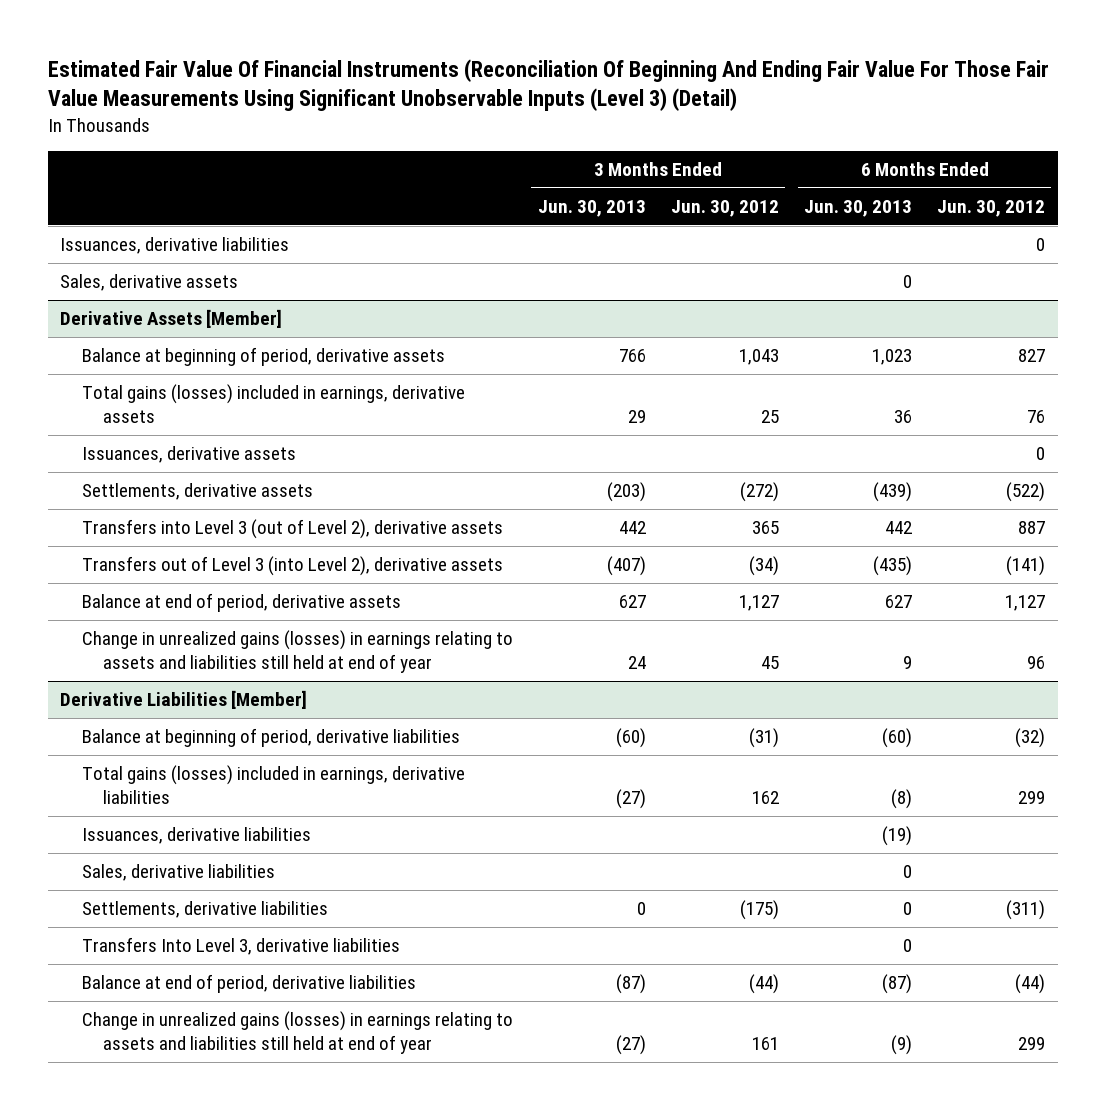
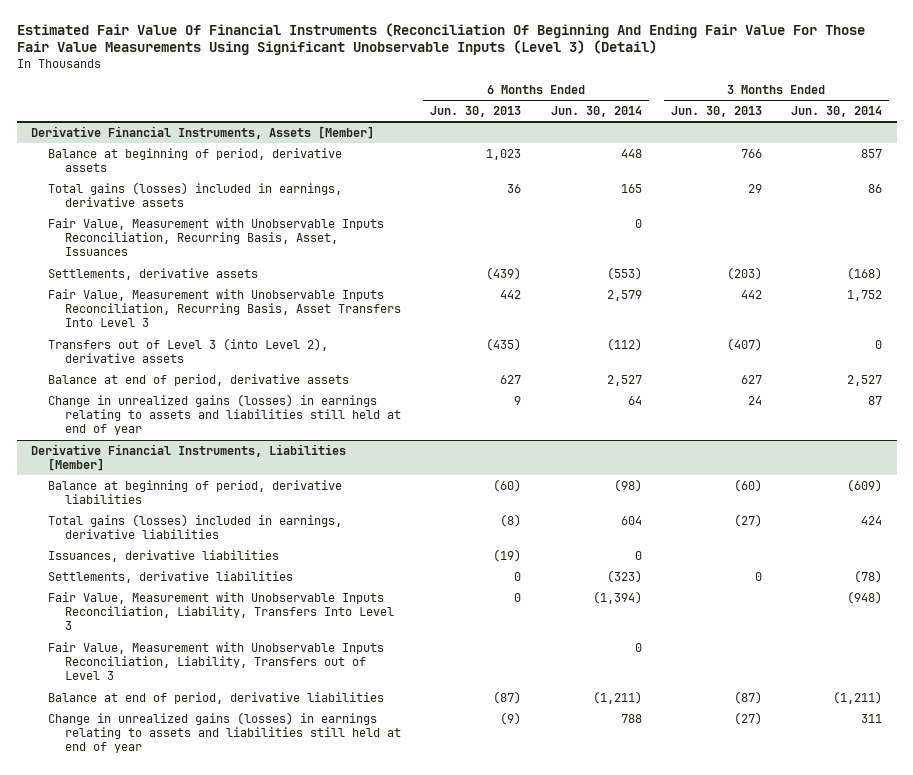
- | 3 Months Ended Jun. 30, 2013 | 3 Months Ended Jun. 30, 2012 | 6 Months Ended Jun. 30, 2013 | 6 Months Ended Jun. 30, 2012
+ | 6 Months Ended Jun. 30, 2013 | 6 Months Ended Jun. 30, 2014 | 3 Months Ended Jun. 30, 2013 | 3 Months Ended Jun. 30, 2014
- Issuances, derivative liabilities | | | | 0
- Sales, derivative assets | | | 0 |
- Derivative Assets [Member]
+ Derivative Financial Instruments, Assets [Member]
- Issuances, derivative assets | | | | 0
+ Fair Value, Measurement with Unobservable Inputs Reconciliation, Recurring Basis, Asset, Issuances | | 0 | |
- Transfers into Level 3 (out of Level 2), derivative assets | 442 | 365 | 442 | 887
+ Fair Value, Measurement with Unobservable Inputs Reconciliation, Recurring Basis, Asset Transfers Into Level 3 | 442 | 2,579 | 442 | 1,752
- Derivative Liabilities [Member]
+ Derivative Financial Instruments, Liabilities [Member]
- Sales, derivative liabilities | | | 0 |
- Transfers Into Level 3, derivative liabilities | | | 0 |
+ Fair Value, Measurement with Unobservable Inputs Reconciliation, Liability, Transfers Into Level 3 | 0 | (1,394) | | (948)
+ Fair Value, Measurement with Unobservable Inputs Reconciliation, Liability, Transfers out of Level 3 | | 0 | |

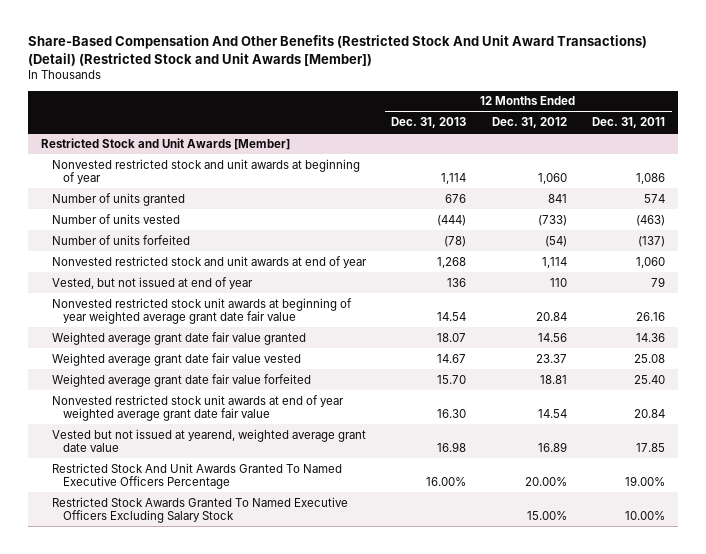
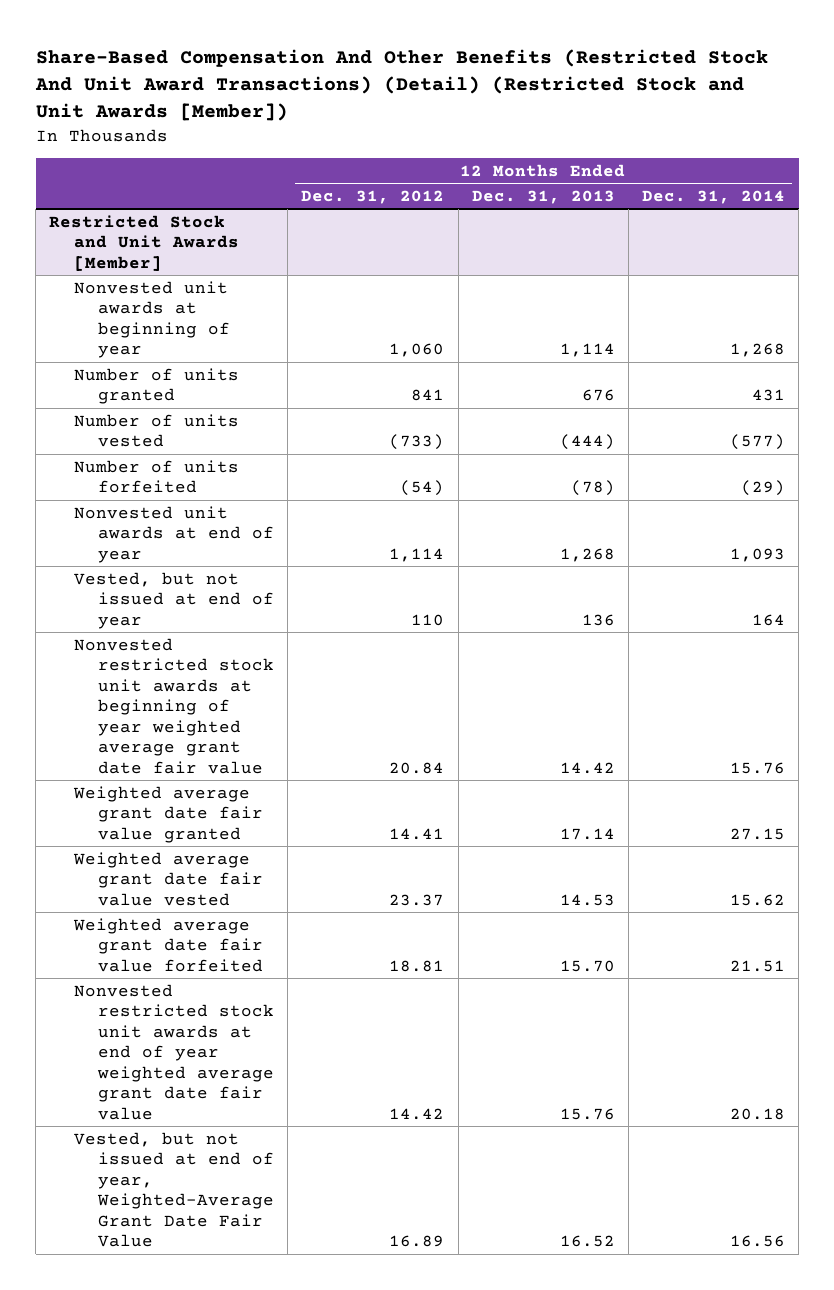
- | 12 Months Ended Dec. 31, 2013 | 12 Months Ended Dec. 31, 2012 | 12 Months Ended Dec. 31, 2011
+ | 12 Months Ended Dec. 31, 2012 | 12 Months Ended Dec. 31, 2013 | 12 Months Ended Dec. 31, 2014
@ Restricted Stock and Unit Awards [Member]
- Nonvested restricted stock and unit awards at beginning of year | 1,114 | 1,060 | 1,086
+ Nonvested unit awards at beginning of year | 1,060 | 1,114 | 1,268
- Nonvested restricted stock and unit awards at end of year | 1,268 | 1,114 | 1,060
+ Nonvested unit awards at end of year | 1,114 | 1,268 | 1,093
- Nonvested restricted stock unit awards at beginning of year weighted average grant date fair value | 14.54 | 20.84 | 26.16
- Weighted average grant date fair value granted | 18.07 | 14.56 | 14.36
- Weighted average grant date fair value vested | 14.67 | 23.37 | 25.08
+ Nonvested restricted stock unit awards at beginning of year weighted average grant date fair value | 20.84 | 14.42 | 15.76
+ Weighted average grant date fair value granted | 14.41 | 17.14 | 27.15
+ Weighted average grant date fair value vested | 23.37 | 14.53 | 15.62
- Nonvested restricted stock unit awards at end of year weighted average grant date fair value | 16.30 | 14.54 | 20.84
- Vested but not issued at yearend, weighted average grant date value | 16.98 | 16.89 | 17.85
- Restricted Stock And Unit Awards Granted To Named Executive Officers Percentage | 16.00% | 20.00% | 19.00%
- Restricted Stock Awards Granted To Named Executive Officers Excluding Salary Stock | | 15.00% | 10.00%
+ Nonvested restricted stock unit awards at end of year weighted average grant date fair value | 14.42 | 15.76 | 20.18
+ Vested, but not issued at end of year, Weighted-Average Grant Date Fair Value | 16.89 | 16.52 | 16.56

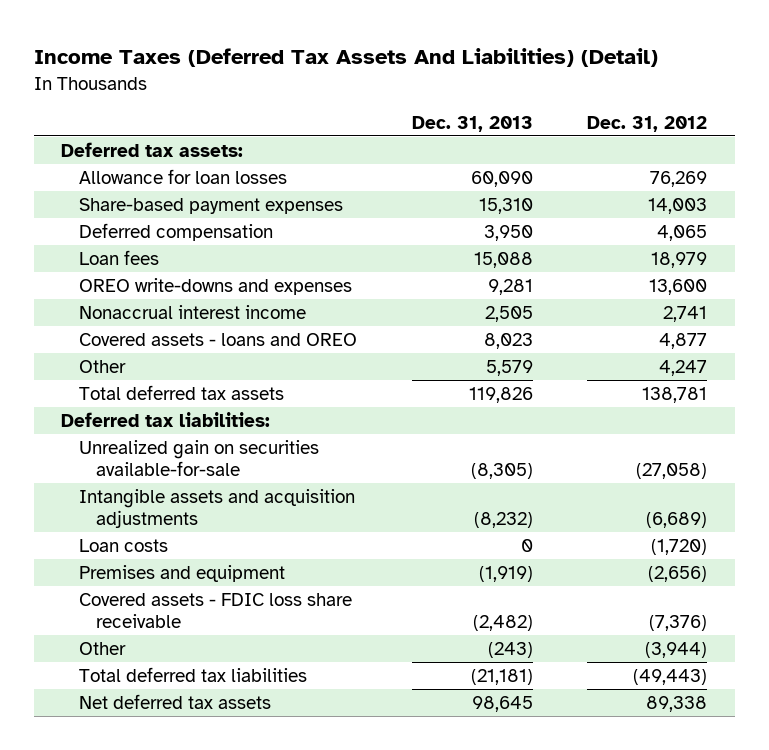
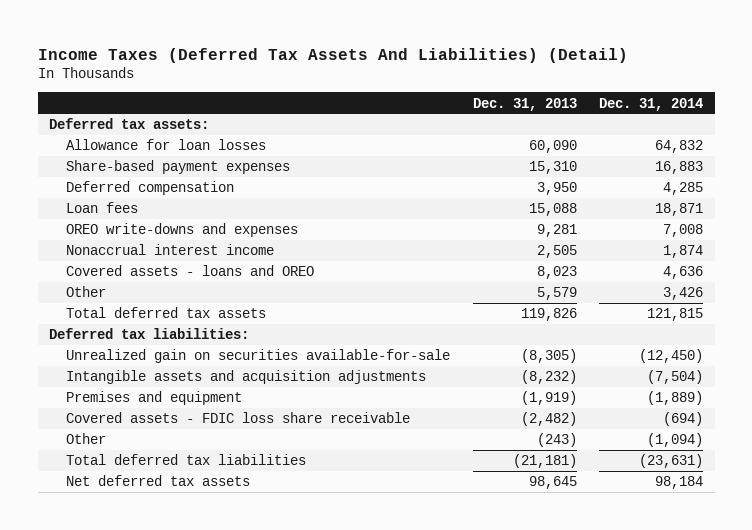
- | Dec. 31, 2013 | Dec. 31, 2012
+ | Dec. 31, 2013 | Dec. 31, 2014
- Loan costs | 0 | (1,720)

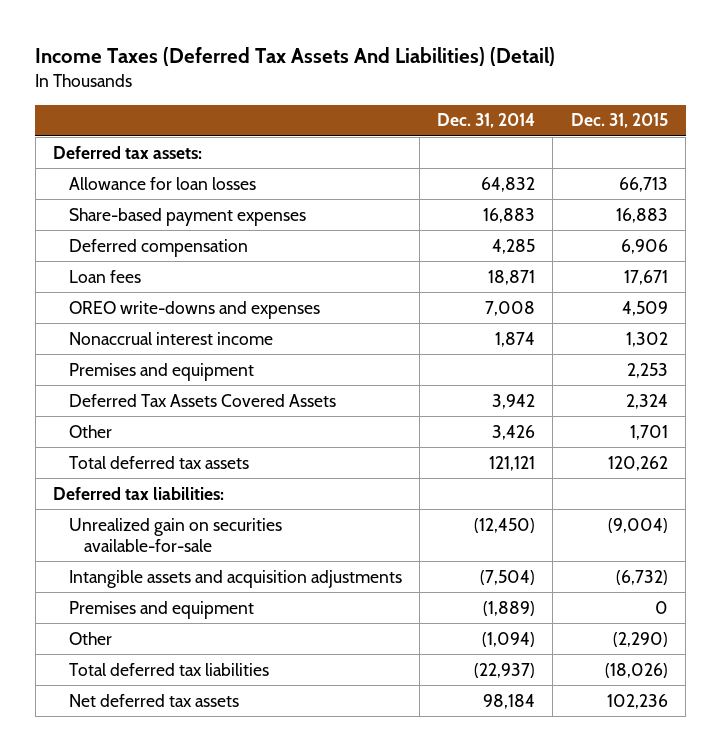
- | Dec. 31, 2013 | Dec. 31, 2014
+ | Dec. 31, 2014 | Dec. 31, 2015
- Covered assets - loans and OREO | 8,023 | 4,636
+ Premises and equipment | | 2,253
+ Deferred Tax Assets Covered Assets | 3,942 | 2,324
- Total deferred tax assets | 119,826 | 121,815
+ Total deferred tax assets | 121,121 | 120,262
- Covered assets - FDIC loss share receivable | (2,482) | (694)
- Total deferred tax liabilities | (21,181) | (23,631)
+ Total deferred tax liabilities | (22,937) | (18,026)

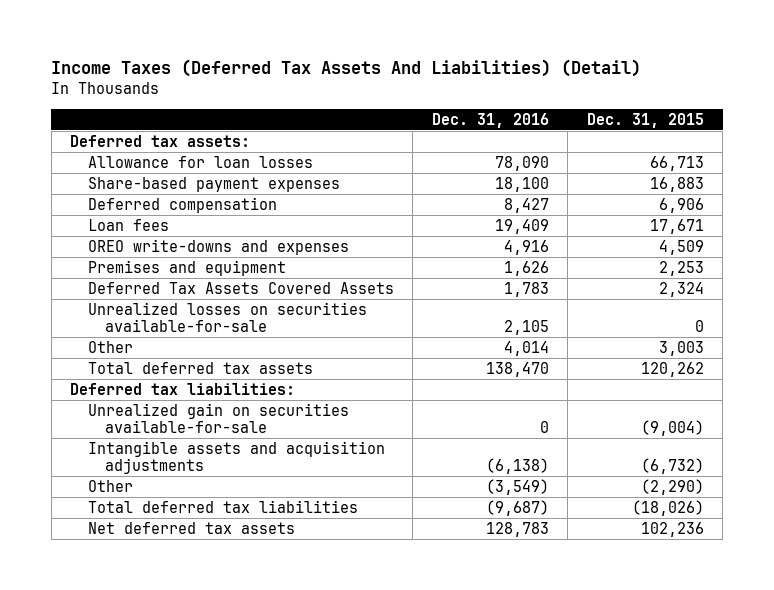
- | Dec. 31, 2014 | Dec. 31, 2015
+ | Dec. 31, 2016 | Dec. 31, 2015
- Nonaccrual interest income | 1,874 | 1,302
- Other | 3,426 | 1,701
+ Unrealized losses on securities available-for-sale | 2,105 | 0
+ Other | 4,014 | 3,003
- Premises and equipment | (1,889) | 0

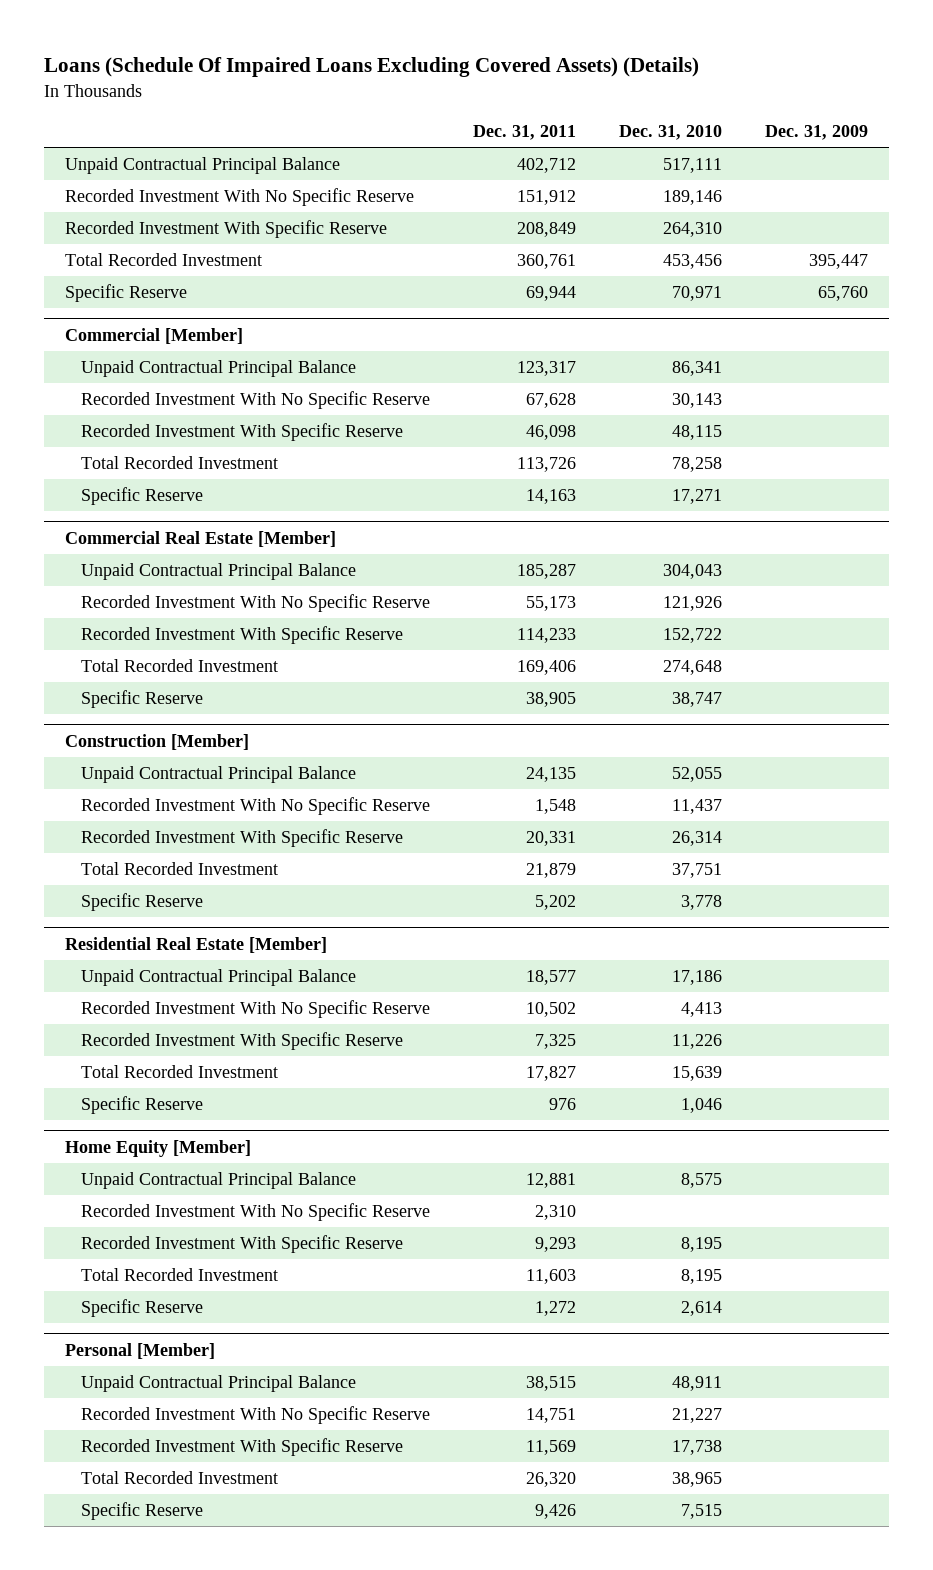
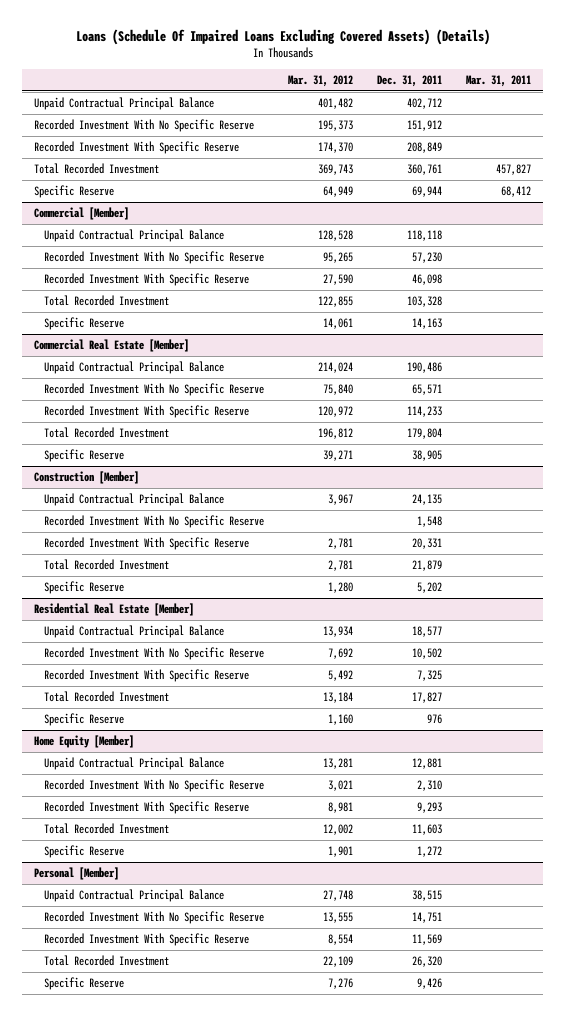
- | Dec. 31, 2011 | Dec. 31, 2010 | Dec. 31, 2009
+ | Mar. 31, 2012 | Dec. 31, 2011 | Mar. 31, 2011
@ Commercial [Member]
- Unpaid Contractual Principal Balance | 123,317 | 86,341 |
- Recorded Investment With No Specific Reserve | 67,628 | 30,143 |
+ Unpaid Contractual Principal Balance | 128,528 | 118,118 |
+ Recorded Investment With No Specific Reserve | 95,265 | 57,230 |
- Total Recorded Investment | 113,726 | 78,258 |
+ Total Recorded Investment | 122,855 | 103,328 |
@ Commercial Real Estate [Member]
- Unpaid Contractual Principal Balance | 185,287 | 304,043 |
- Recorded Investment With No Specific Reserve | 55,173 | 121,926 |
+ Unpaid Contractual Principal Balance | 214,024 | 190,486 |
+ Recorded Investment With No Specific Reserve | 75,840 | 65,571 |
- Total Recorded Investment | 169,406 | 274,648 |
+ Total Recorded Investment | 196,812 | 179,804 |

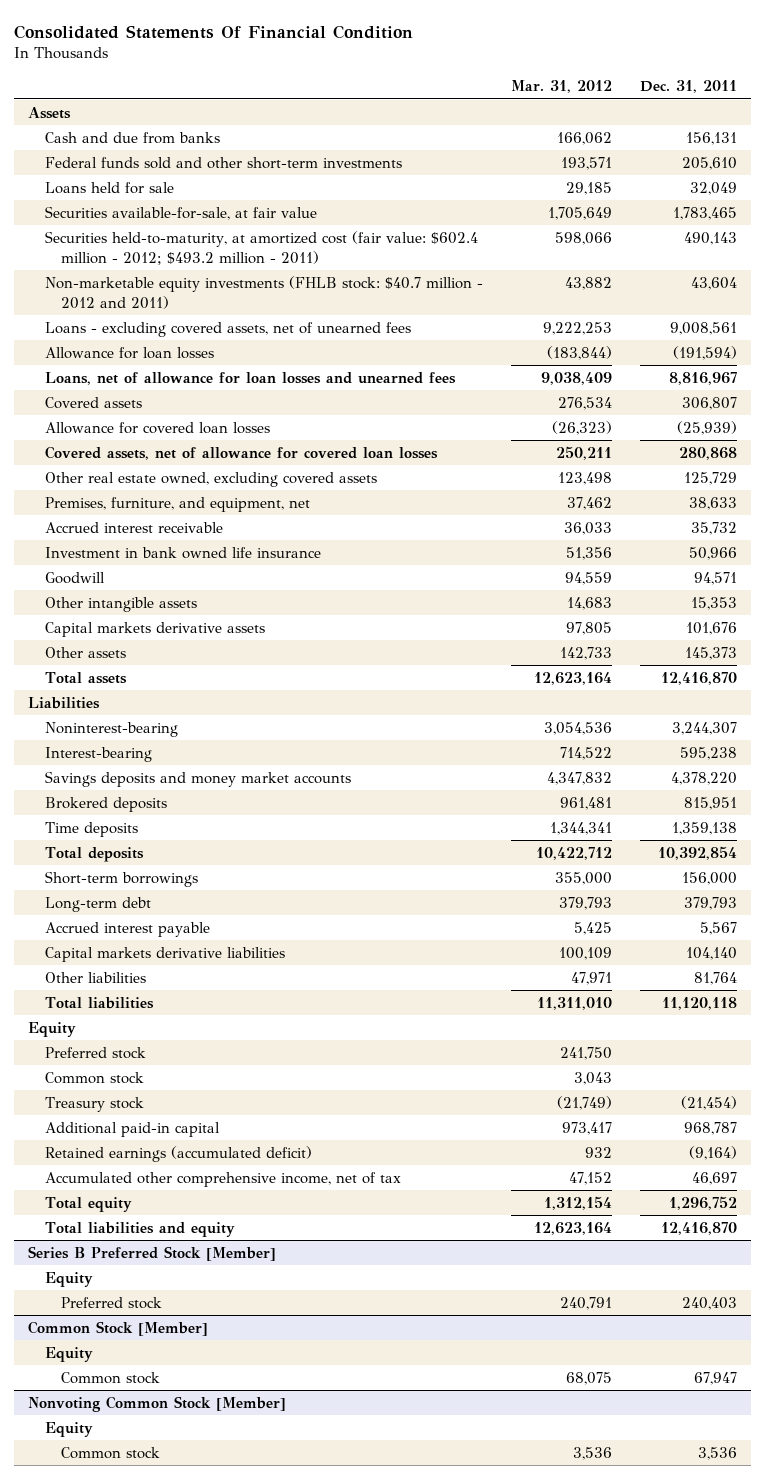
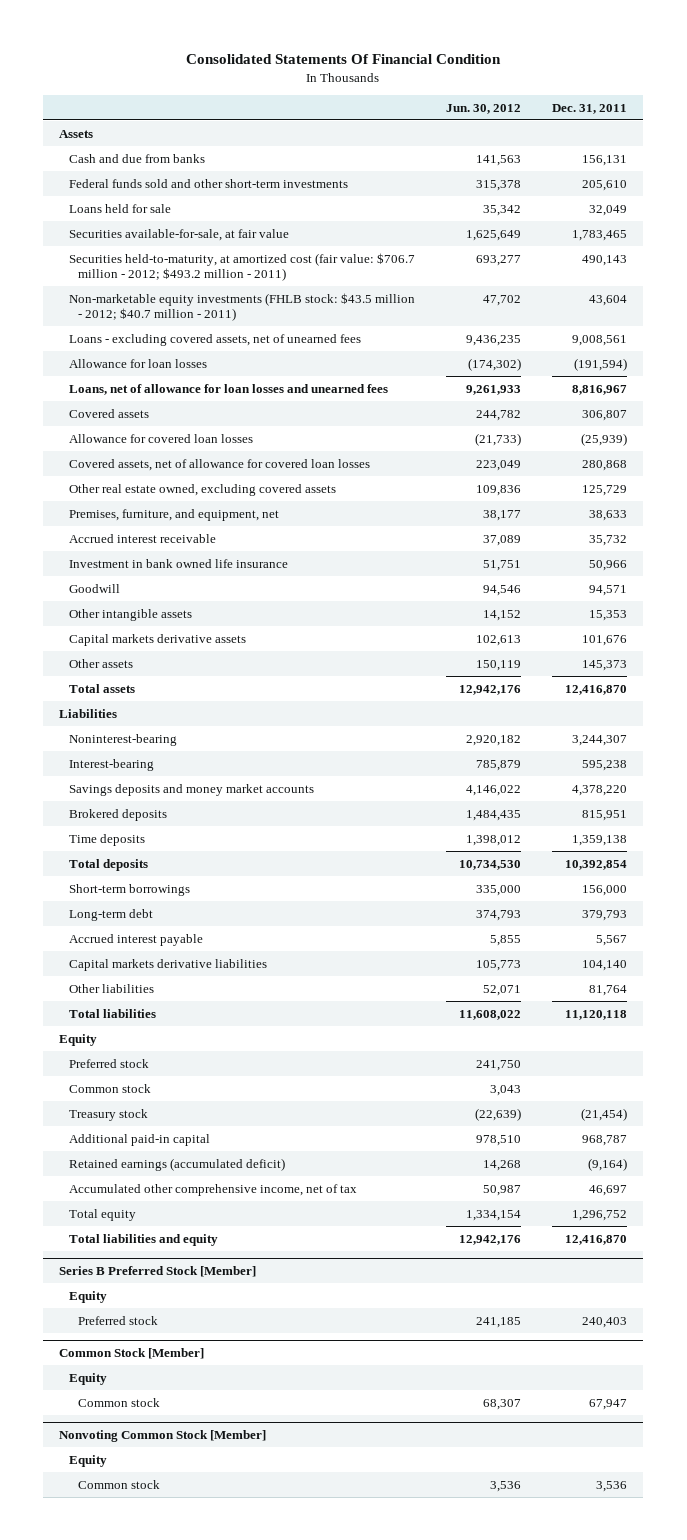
- | Mar. 31, 2012 | Dec. 31, 2011
+ | Jun. 30, 2012 | Dec. 31, 2011
- Securities held-to-maturity, at amortized cost (fair value: $602.4 million - 2012; $493.2 million - 2011) | 598,066 | 490,143
- Non-marketable equity investments (FHLB stock: $40.7 million - 2012 and 2011) | 43,882 | 43,604
+ Securities held-to-maturity, at amortized cost (fair value: $706.7 million - 2012; $493.2 million - 2011) | 693,277 | 490,143
+ Non-marketable equity investments (FHLB stock: $43.5 million - 2012; $40.7 million - 2011) | 47,702 | 43,604

